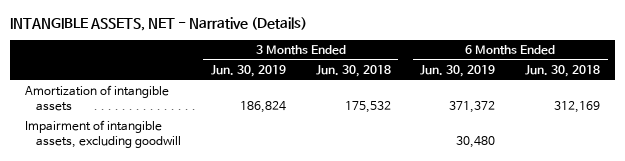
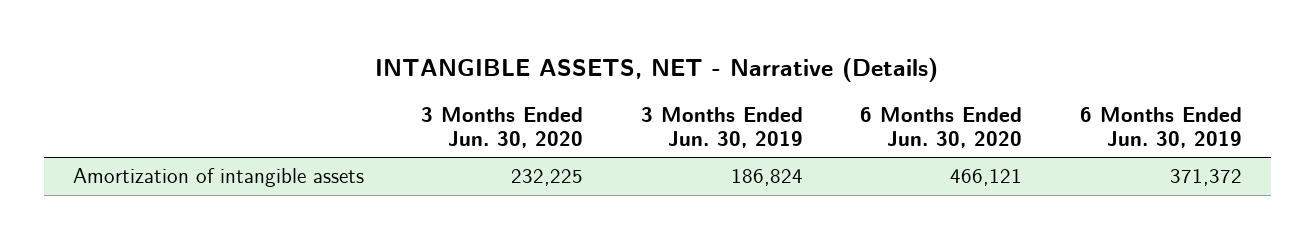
- | 3 Months Ended Jun. 30, 2019 | 3 Months Ended Jun. 30, 2018 | 6 Months Ended Jun. 30, 2019 | 6 Months Ended Jun. 30, 2018
+ | 3 Months Ended Jun. 30, 2020 | 3 Months Ended Jun. 30, 2019 | 6 Months Ended Jun. 30, 2020 | 6 Months Ended Jun. 30, 2019
- Impairment of intangible assets, excluding goodwill | | | 30,480 |

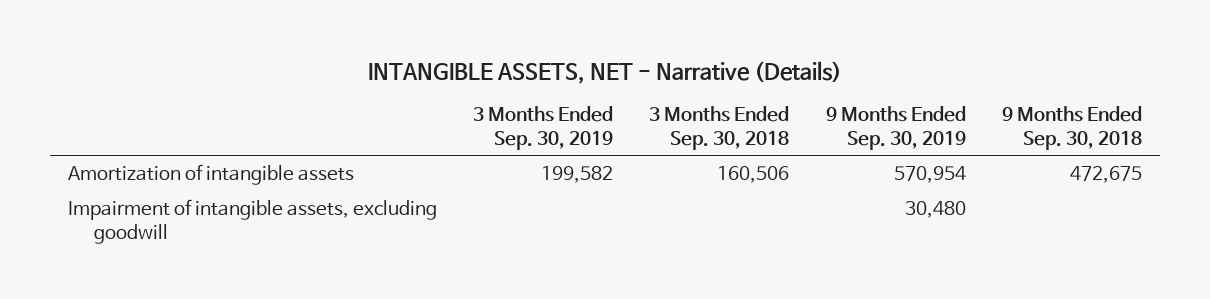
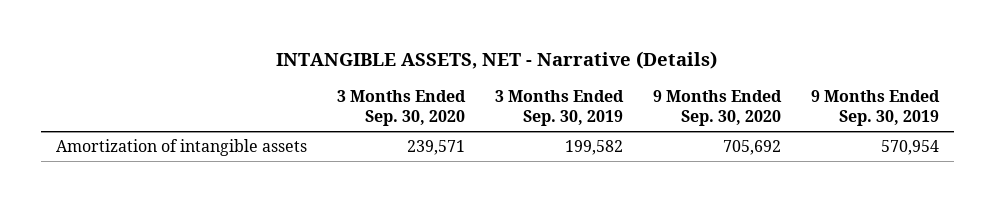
- | 3 Months Ended Sep. 30, 2019 | 3 Months Ended Sep. 30, 2018 | 9 Months Ended Sep. 30, 2019 | 9 Months Ended Sep. 30, 2018
+ | 3 Months Ended Sep. 30, 2020 | 3 Months Ended Sep. 30, 2019 | 9 Months Ended Sep. 30, 2020 | 9 Months Ended Sep. 30, 2019
- Impairment of intangible assets, excluding goodwill | | | 30,480 |

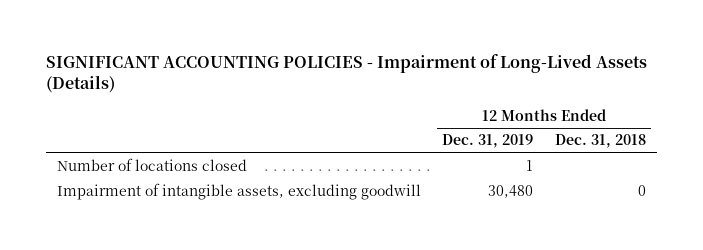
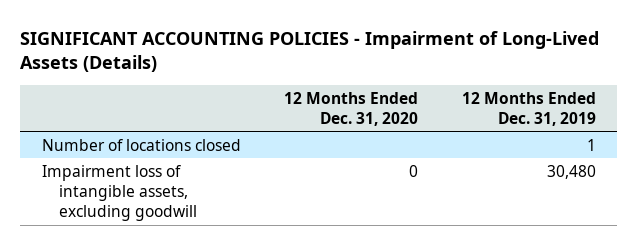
- | 12 Months Ended Dec. 31, 2019 | 12 Months Ended Dec. 31, 2018
+ | 12 Months Ended Dec. 31, 2020 | 12 Months Ended Dec. 31, 2019
- Impairment of intangible assets, excluding goodwill | 30,480 | 0
+ Impairment loss of intangible assets, excluding goodwill | 0 | 30,480

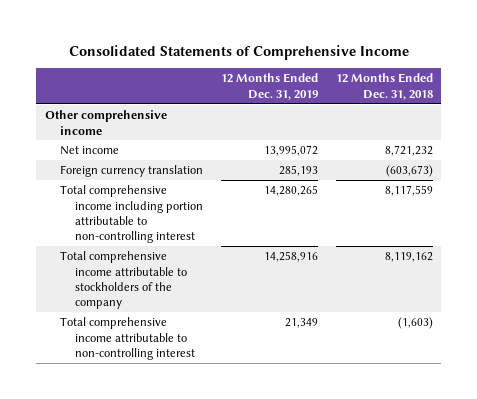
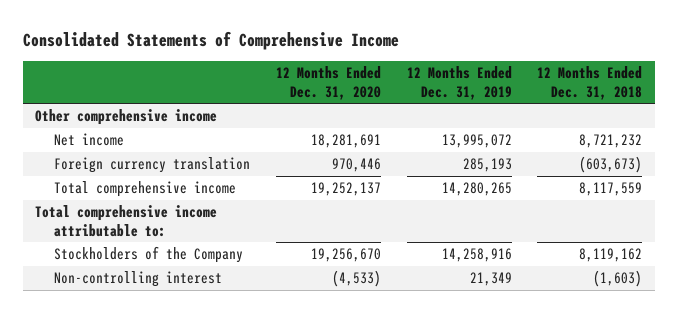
- | 12 Months Ended Dec. 31, 2019 | 12 Months Ended Dec. 31, 2018
+ | 12 Months Ended Dec. 31, 2020 | 12 Months Ended Dec. 31, 2019 | 12 Months Ended Dec. 31, 2018
- Total comprehensive income including portion attributable to non-controlling interest | 14,280,265 | 8,117,559
- Total comprehensive income attributable to stockholders of the company | 14,258,916 | 8,119,162
- Total comprehensive income attributable to non-controlling interest | 21,349 | (1,603)
+ Total comprehensive income | 19,252,137 | 14,280,265 | 8,117,559
+ Total comprehensive income attributable to:
+ Stockholders of the Company | 19,256,670 | 14,258,916 | 8,119,162
+ Non-controlling interest | (4,533) | 21,349 | (1,603)

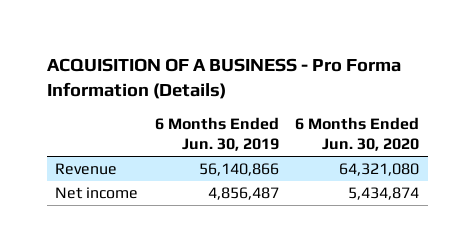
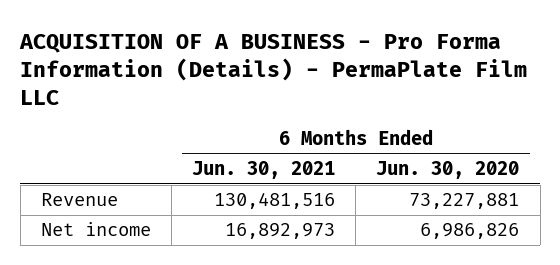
- ACQUISITION OF A BUSINESS - Pro Forma Information (Details)
+ ACQUISITION OF A BUSINESS - Pro Forma Information (Details) - PermaPlate Film LLC
- | 6 Months Ended Jun. 30, 2019 | 6 Months Ended Jun. 30, 2020
+ | 6 Months Ended Jun. 30, 2021 | 6 Months Ended Jun. 30, 2020
- Revenue | 56,140,866 | 64,321,080
- Net income | 4,856,487 | 5,434,874
+ Revenue | 130,481,516 | 73,227,881
+ Net income | 16,892,973 | 6,986,826

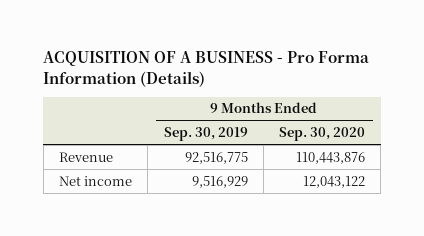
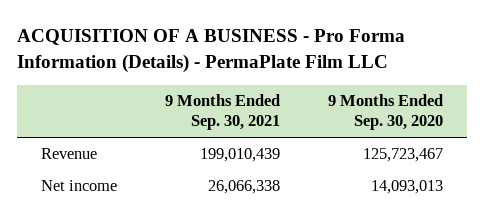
- ACQUISITION OF A BUSINESS - Pro Forma Information (Details)
+ ACQUISITION OF A BUSINESS - Pro Forma Information (Details) - PermaPlate Film LLC
- | 9 Months Ended Sep. 30, 2019 | 9 Months Ended Sep. 30, 2020
+ | 9 Months Ended Sep. 30, 2021 | 9 Months Ended Sep. 30, 2020
- Revenue | 92,516,775 | 110,443,876
- Net income | 9,516,929 | 12,043,122
+ Revenue | 199,010,439 | 125,723,467
+ Net income | 26,066,338 | 14,093,013

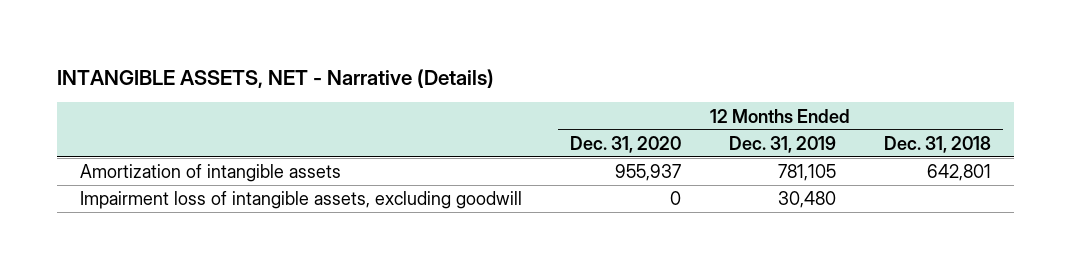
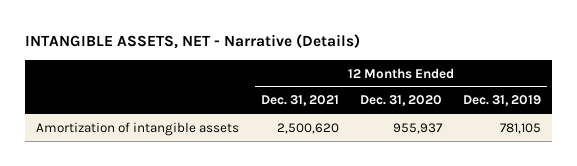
- | 12 Months Ended Dec. 31, 2020 | 12 Months Ended Dec. 31, 2019 | 12 Months Ended Dec. 31, 2018
+ | 12 Months Ended Dec. 31, 2021 | 12 Months Ended Dec. 31, 2020 | 12 Months Ended Dec. 31, 2019
- Impairment loss of intangible assets, excluding goodwill | 0 | 30,480 |

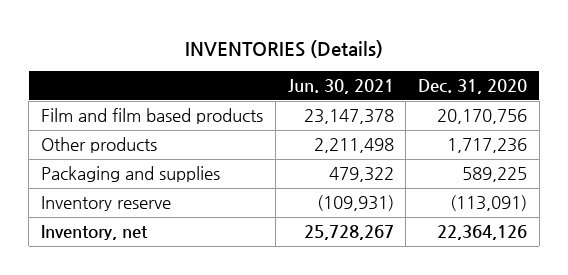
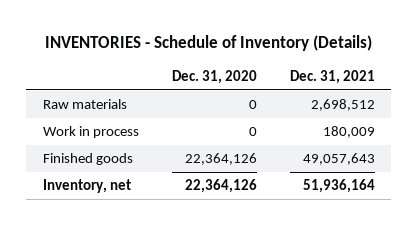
- INVENTORIES (Details)
+ INVENTORIES - Schedule of Inventory (Details)
- | Jun. 30, 2021 | Dec. 31, 2020
+ | Dec. 31, 2020 | Dec. 31, 2021
- Film and film based products | 23,147,378 | 20,170,756
- Other products | 2,211,498 | 1,717,236
- Packaging and supplies | 479,322 | 589,225
- Inventory reserve | (109,931) | (113,091)
+ Raw materials | 0 | 2,698,512
+ Work in process | 0 | 180,009
+ Finished goods | 22,364,126 | 49,057,643

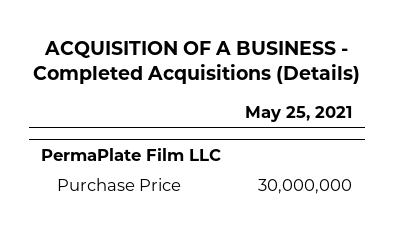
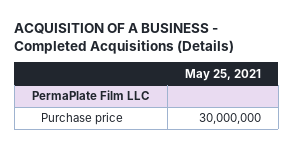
@ PermaPlate Film LLC
- Purchase Price | 30,000,000
+ Purchase price | 30,000,000

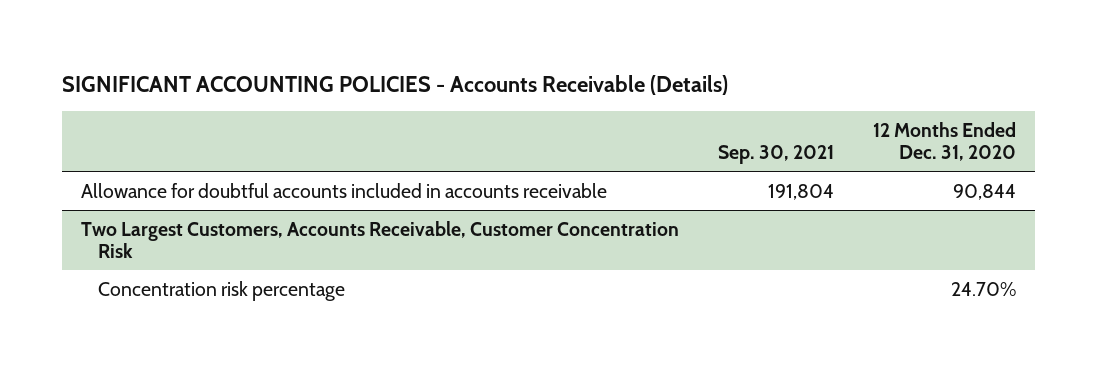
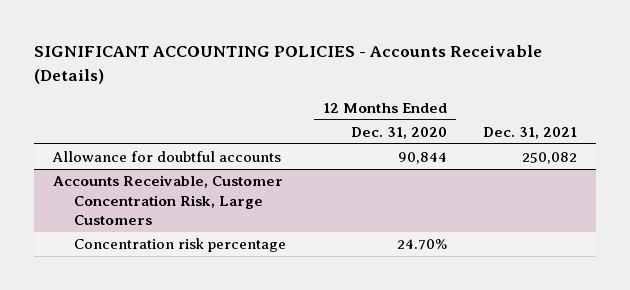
- | Sep. 30, 2021 | 12 Months Ended Dec. 31, 2020
+ | 12 Months Ended Dec. 31, 2020 | Dec. 31, 2021
- Allowance for doubtful accounts included in accounts receivable | 191,804 | 90,844
- Two Largest Customers, Accounts Receivable, Customer Concentration Risk
+ Allowance for doubtful accounts | 90,844 | 250,082
+ Accounts Receivable, Customer Concentration Risk, Large Customers

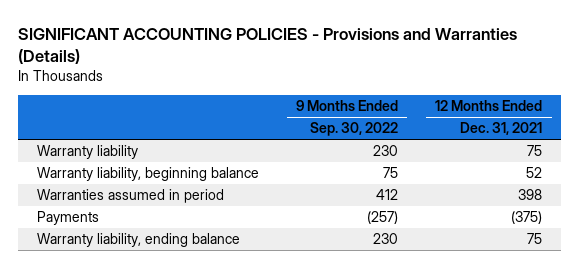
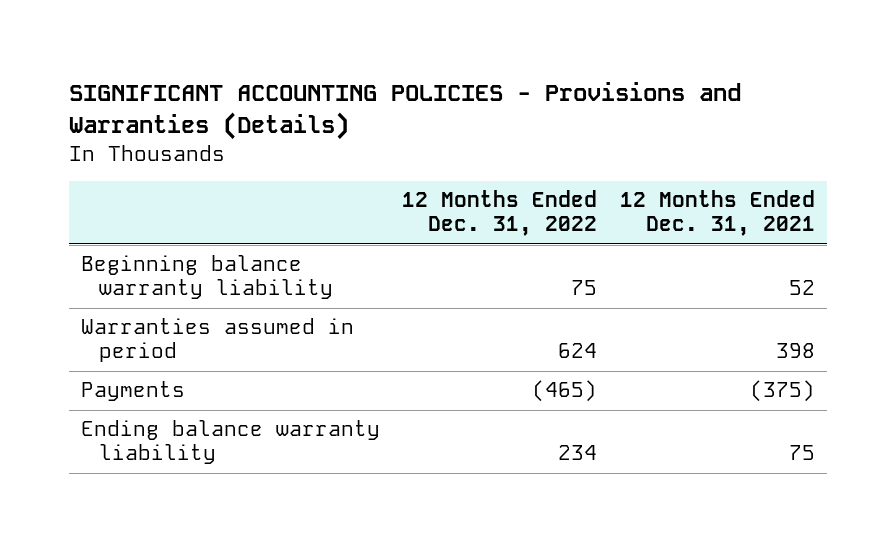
- | 9 Months Ended Sep. 30, 2022 | 12 Months Ended Dec. 31, 2021
+ | 12 Months Ended Dec. 31, 2022 | 12 Months Ended Dec. 31, 2021
- Warranty liability | 230 | 75
- Warranty liability, beginning balance | 75 | 52
+ Beginning balance warranty liability | 75 | 52
- Warranty liability, ending balance | 230 | 75
+ Ending balance warranty liability | 234 | 75

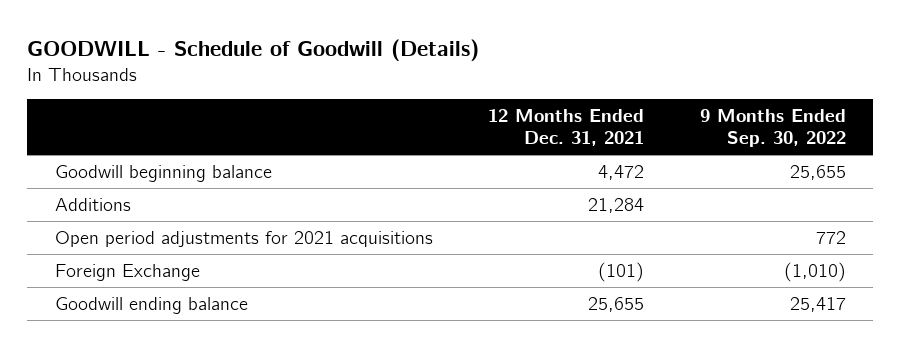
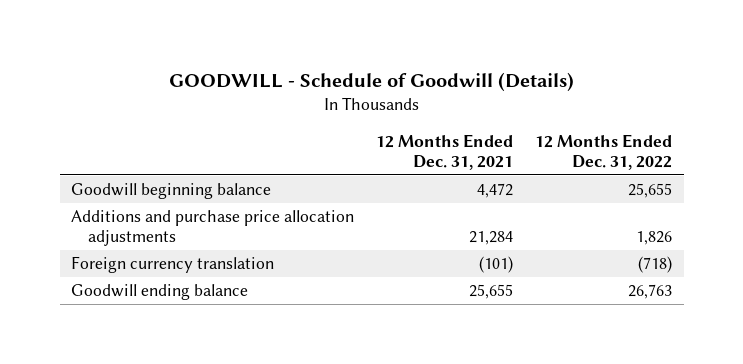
- | 12 Months Ended Dec. 31, 2021 | 9 Months Ended Sep. 30, 2022
+ | 12 Months Ended Dec. 31, 2021 | 12 Months Ended Dec. 31, 2022
- Additions | 21,284 |
- Open period adjustments for 2021 acquisitions | | 772
- Foreign Exchange | (101) | (1,010)
+ Additions and purchase price allocation adjustments | 21,284 | 1,826
+ Foreign currency translation | (101) | (718)

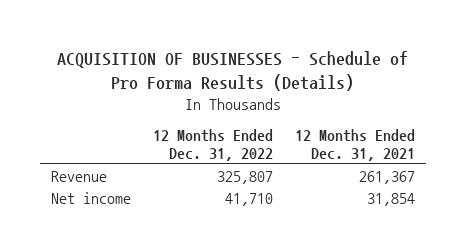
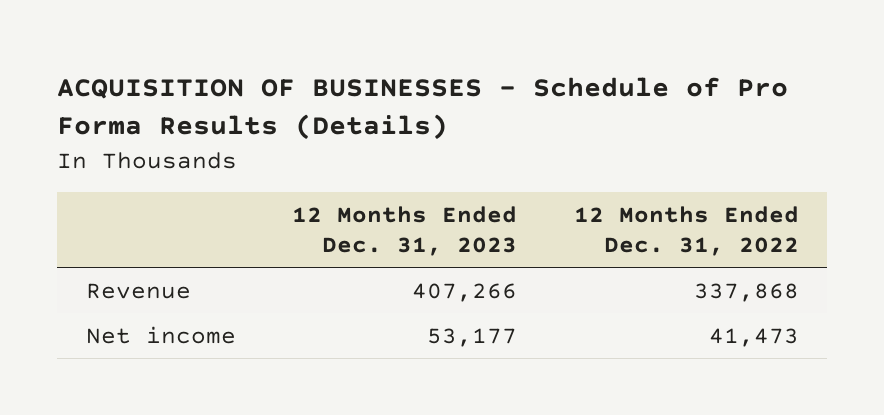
- | 12 Months Ended Dec. 31, 2022 | 12 Months Ended Dec. 31, 2021
+ | 12 Months Ended Dec. 31, 2023 | 12 Months Ended Dec. 31, 2022
- Revenue | 325,807 | 261,367
- Net income | 41,710 | 31,854
+ Revenue | 407,266 | 337,868
+ Net income | 53,177 | 41,473

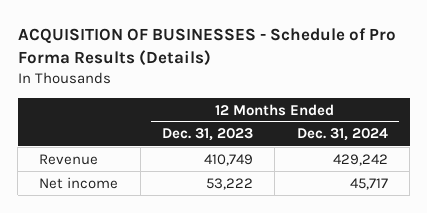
- | 12 Months Ended Dec. 31, 2023 | 12 Months Ended Dec. 31, 2022
+ | 12 Months Ended Dec. 31, 2023 | 12 Months Ended Dec. 31, 2024
- Revenue | 407,266 | 337,868
- Net income | 53,177 | 41,473
+ Revenue | 410,749 | 429,242
+ Net income | 53,222 | 45,717

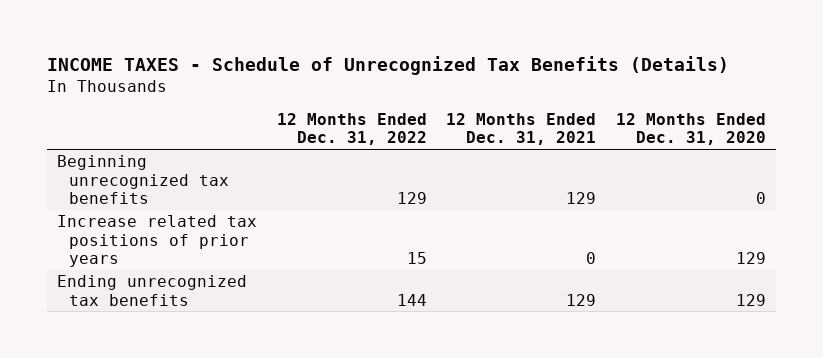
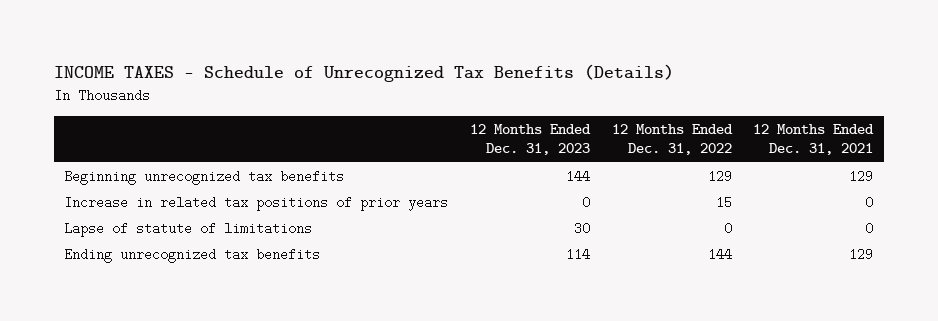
- | 12 Months Ended Dec. 31, 2022 | 12 Months Ended Dec. 31, 2021 | 12 Months Ended Dec. 31, 2020
+ | 12 Months Ended Dec. 31, 2023 | 12 Months Ended Dec. 31, 2022 | 12 Months Ended Dec. 31, 2021
- Increase related tax positions of prior years | 15 | 0 | 129
+ Increase in related tax positions of prior years | 0 | 15 | 0
+ Lapse of statute of limitations | 30 | 0 | 0

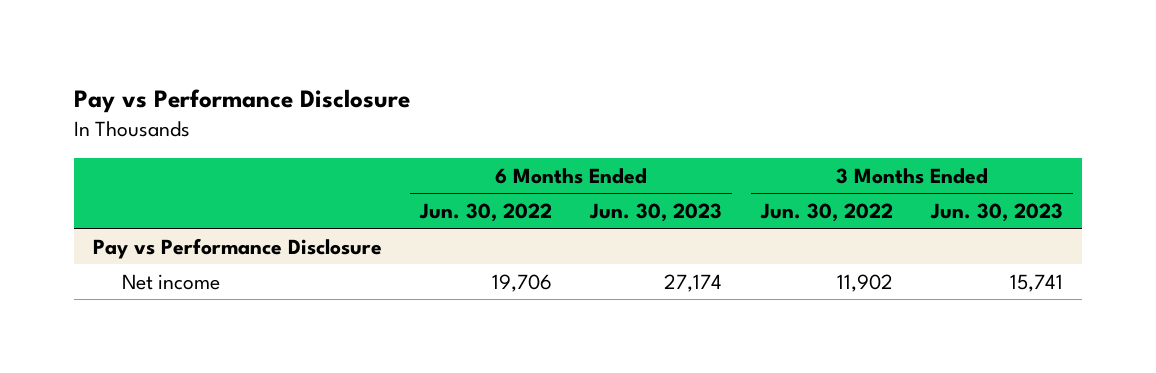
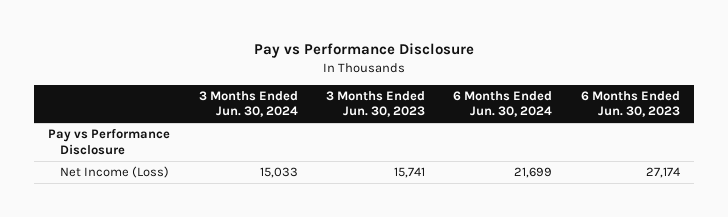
- | 6 Months Ended Jun. 30, 2022 | 6 Months Ended Jun. 30, 2023 | 3 Months Ended Jun. 30, 2022 | 3 Months Ended Jun. 30, 2023
+ | 3 Months Ended Jun. 30, 2024 | 3 Months Ended Jun. 30, 2023 | 6 Months Ended Jun. 30, 2024 | 6 Months Ended Jun. 30, 2023
- Net income | 19,706 | 27,174 | 11,902 | 15,741
+ Net Income (Loss) | 15,033 | 15,741 | 21,699 | 27,174

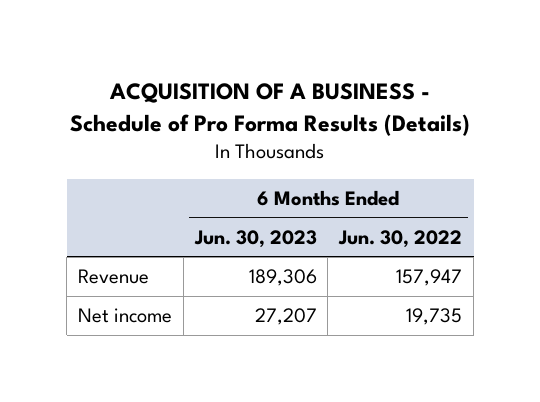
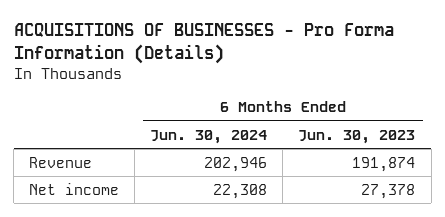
- ACQUISITION OF A BUSINESS - Schedule of Pro Forma Results (Details)
+ ACQUISITIONS OF BUSINESSES - Pro Forma Information (Details)
- | 6 Months Ended Jun. 30, 2023 | 6 Months Ended Jun. 30, 2022
+ | 6 Months Ended Jun. 30, 2024 | 6 Months Ended Jun. 30, 2023
- Revenue | 189,306 | 157,947
- Net income | 27,207 | 19,735
+ Revenue | 202,946 | 191,874
+ Net income | 22,308 | 27,378

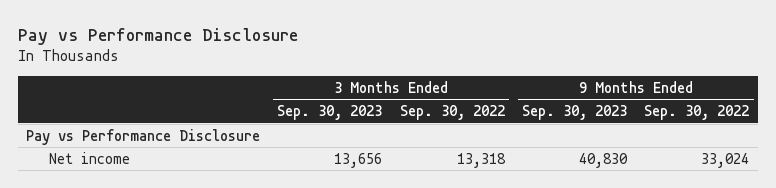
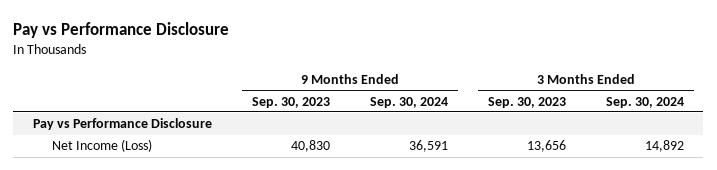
- | 3 Months Ended Sep. 30, 2023 | 3 Months Ended Sep. 30, 2022 | 9 Months Ended Sep. 30, 2023 | 9 Months Ended Sep. 30, 2022
+ | 9 Months Ended Sep. 30, 2023 | 9 Months Ended Sep. 30, 2024 | 3 Months Ended Sep. 30, 2023 | 3 Months Ended Sep. 30, 2024
- Net income | 13,656 | 13,318 | 40,830 | 33,024
+ Net Income (Loss) | 40,830 | 36,591 | 13,656 | 14,892

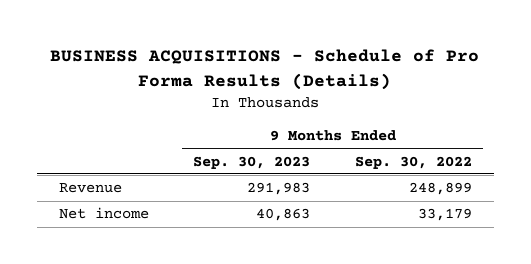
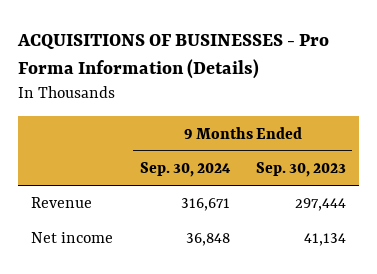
- BUSINESS ACQUISITIONS - Schedule of Pro Forma Results (Details)
+ ACQUISITIONS OF BUSINESSES - Pro Forma Information (Details)
- | 9 Months Ended Sep. 30, 2023 | 9 Months Ended Sep. 30, 2022
+ | 9 Months Ended Sep. 30, 2024 | 9 Months Ended Sep. 30, 2023
- Revenue | 291,983 | 248,899
- Net income | 40,863 | 33,179
+ Revenue | 316,671 | 297,444
+ Net income | 36,848 | 41,134

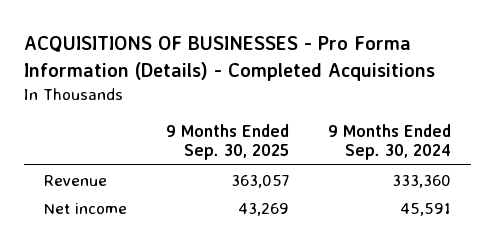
- ACQUISITIONS OF BUSINESSES - Pro Forma Information (Details)
+ ACQUISITIONS OF BUSINESSES - Pro Forma Information (Details) - Completed Acquisitions
- | 9 Months Ended Sep. 30, 2024 | 9 Months Ended Sep. 30, 2023
+ | 9 Months Ended Sep. 30, 2025 | 9 Months Ended Sep. 30, 2024
- Revenue | 316,671 | 297,444
- Net income | 36,848 | 41,134
+ Revenue | 363,057 | 333,360
+ Net income | 43,269 | 45,591

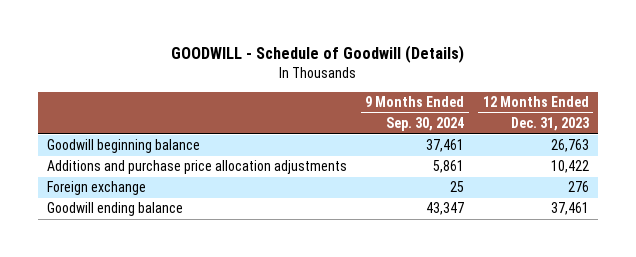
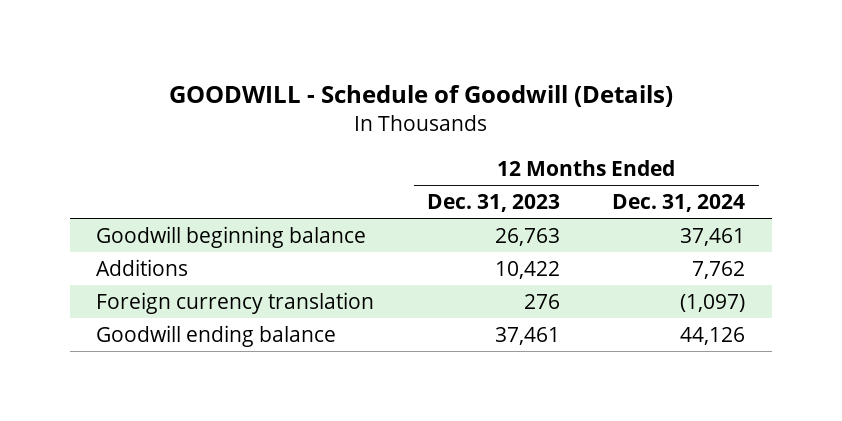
- | 9 Months Ended Sep. 30, 2024 | 12 Months Ended Dec. 31, 2023
+ | 12 Months Ended Dec. 31, 2023 | 12 Months Ended Dec. 31, 2024
- Additions and purchase price allocation adjustments | 5,861 | 10,422
- Foreign exchange | 25 | 276
+ Additions | 10,422 | 7,762
+ Foreign currency translation | 276 | (1,097)

